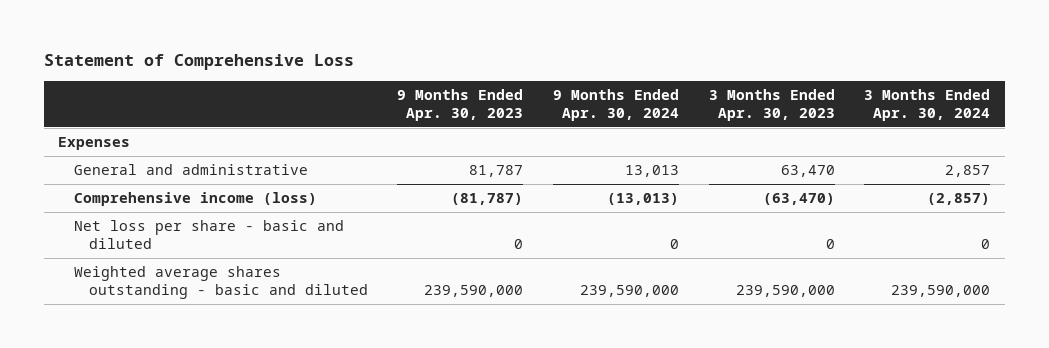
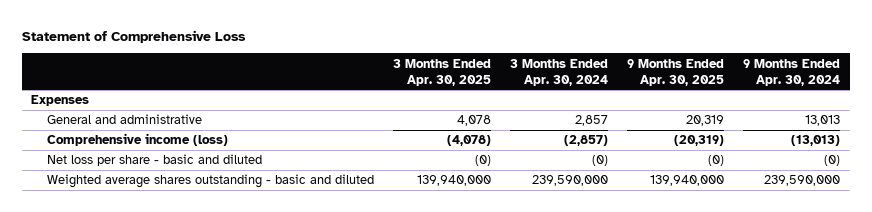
- | 9 Months Ended Apr. 30, 2023 | 9 Months Ended Apr. 30, 2024 | 3 Months Ended Apr. 30, 2023 | 3 Months Ended Apr. 30, 2024
+ | 3 Months Ended Apr. 30, 2025 | 3 Months Ended Apr. 30, 2024 | 9 Months Ended Apr. 30, 2025 | 9 Months Ended Apr. 30, 2024
- Net loss per share - basic and diluted | 0 | 0 | 0 | 0
+ Net loss per share - basic and diluted | (0) | (0) | (0) | (0)

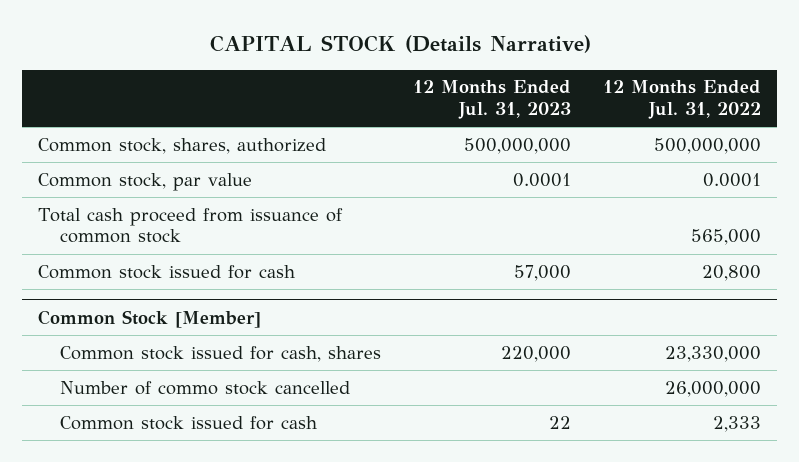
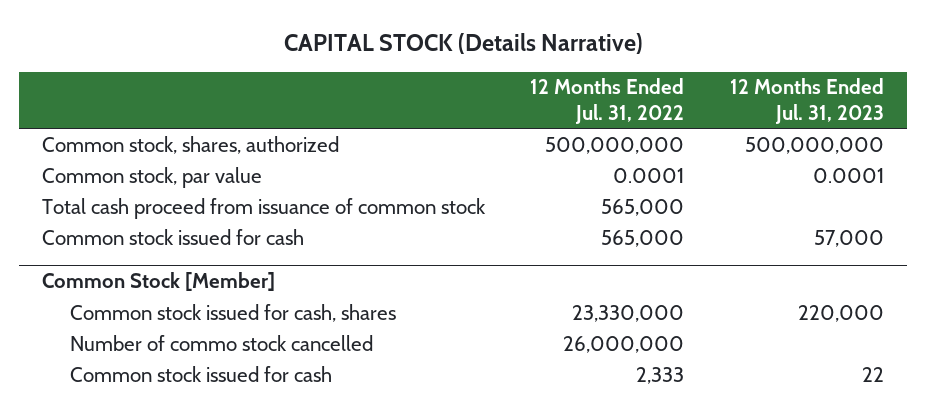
- | 12 Months Ended Jul. 31, 2023 | 12 Months Ended Jul. 31, 2022
+ | 12 Months Ended Jul. 31, 2022 | 12 Months Ended Jul. 31, 2023
- Common stock issued for cash | 57,000 | 20,800
+ Common stock issued for cash | 565,000 | 57,000

